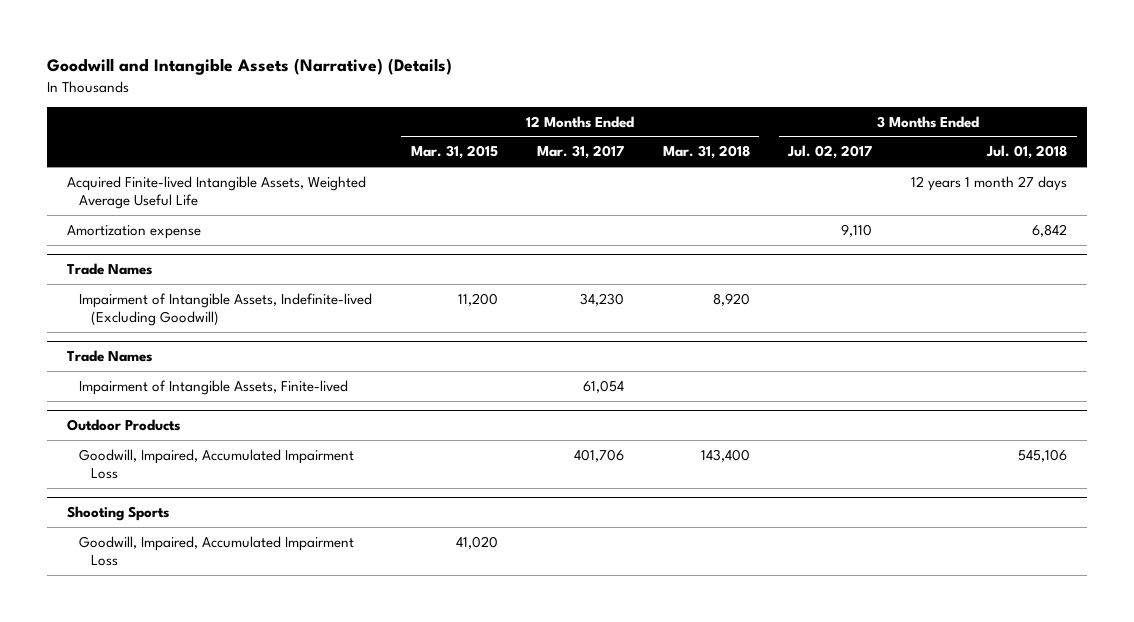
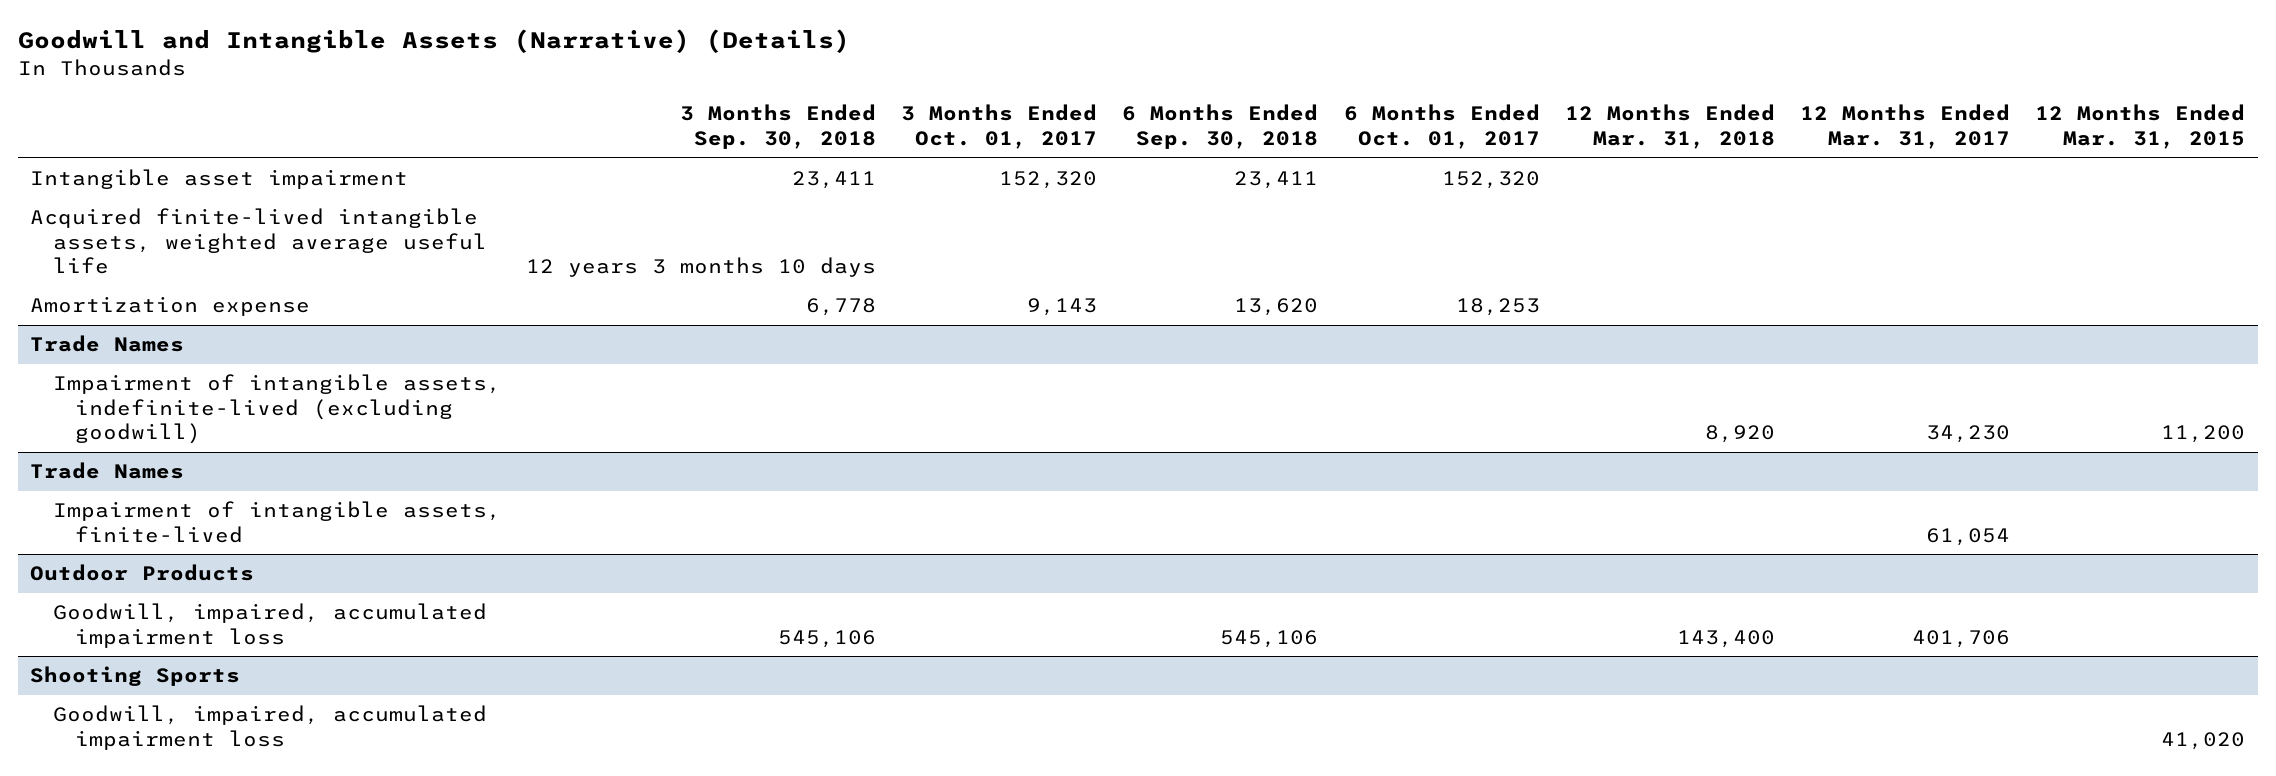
- | 12 Months Ended Mar. 31, 2015 | 12 Months Ended Mar. 31, 2017 | 12 Months Ended Mar. 31, 2018 | 3 Months Ended Jul. 02, 2017 | 3 Months Ended Jul. 01, 2018
+ | 3 Months Ended Sep. 30, 2018 | 3 Months Ended Oct. 01, 2017 | 6 Months Ended Sep. 30, 2018 | 6 Months Ended Oct. 01, 2017 | 12 Months Ended Mar. 31, 2018 | 12 Months Ended Mar. 31, 2017 | 12 Months Ended Mar. 31, 2015
- Acquired Finite-lived Intangible Assets, Weighted Average Useful Life | | | | | 12 years 1 month 27 days
+ Intangible asset impairment | 23,411 | 152,320 | 23,411 | 152,320 | | |
+ Acquired finite-lived intangible assets, weighted average useful life | 12 years 3 months 10 days | | | | | |
@ Trade Names
- Impairment of Intangible Assets, Indefinite-lived (Excluding Goodwill) | 11,200 | 34,230 | 8,920 | |
+ Impairment of intangible assets, indefinite-lived (excluding goodwill) | | | | | 8,920 | 34,230 | 11,200
- Impairment of Intangible Assets, Finite-lived | | 61,054 | | |
+ Impairment of intangible assets, finite-lived | | | | | | 61,054 |
@ Outdoor Products
- Goodwill, Impaired, Accumulated Impairment Loss | | 401,706 | 143,400 | | 545,106
+ Goodwill, impaired, accumulated impairment loss | 545,106 | | 545,106 | | 143,400 | 401,706 |
@ Shooting Sports
- Goodwill, Impaired, Accumulated Impairment Loss | 41,020 | | | |
+ Goodwill, impaired, accumulated impairment loss | | | | | | | 41,020

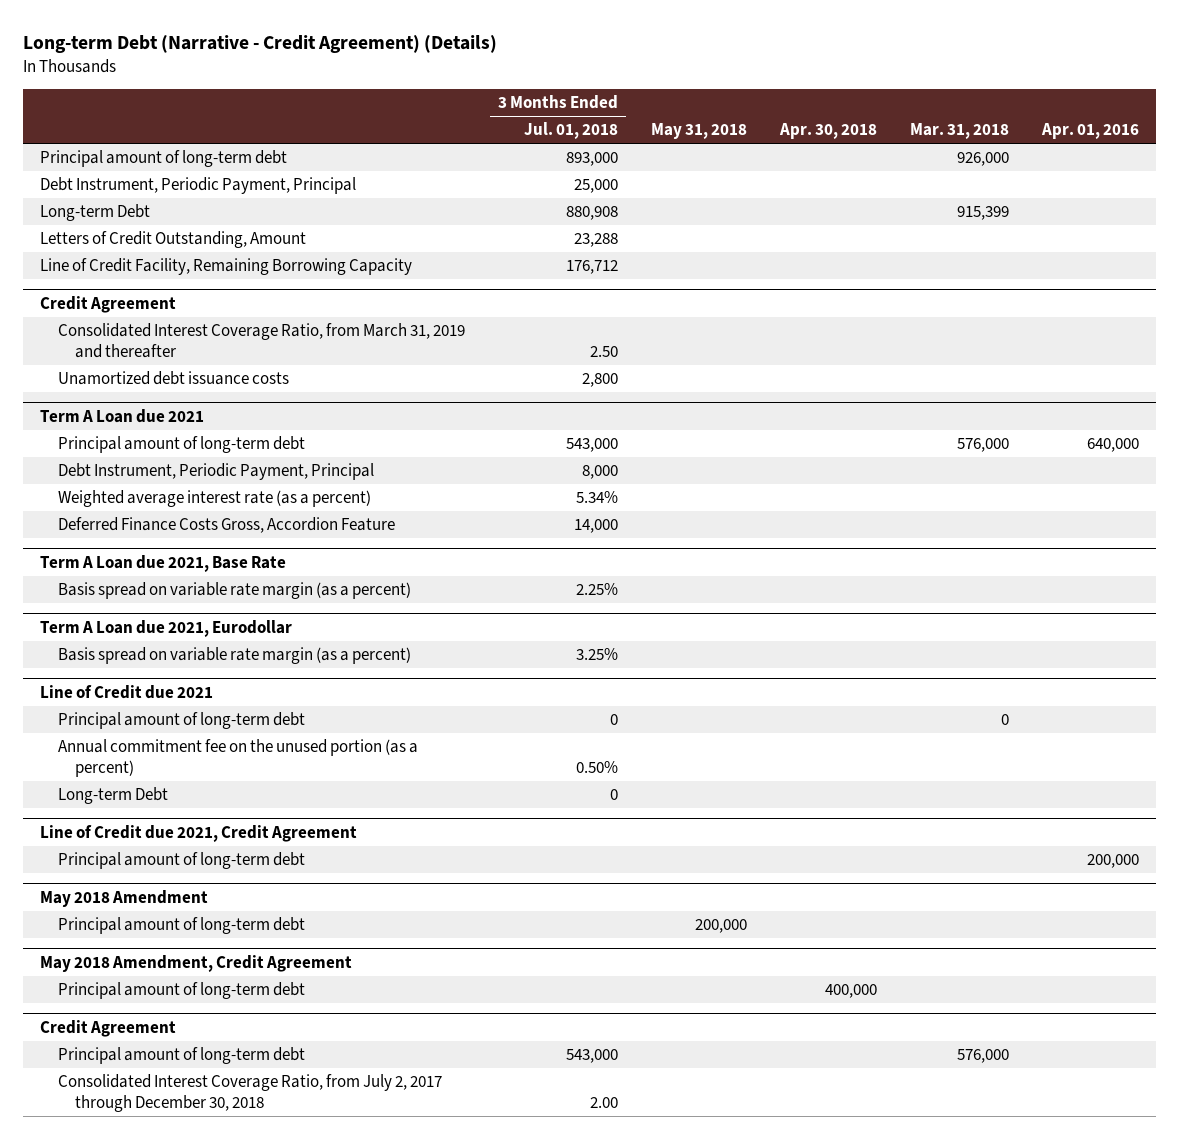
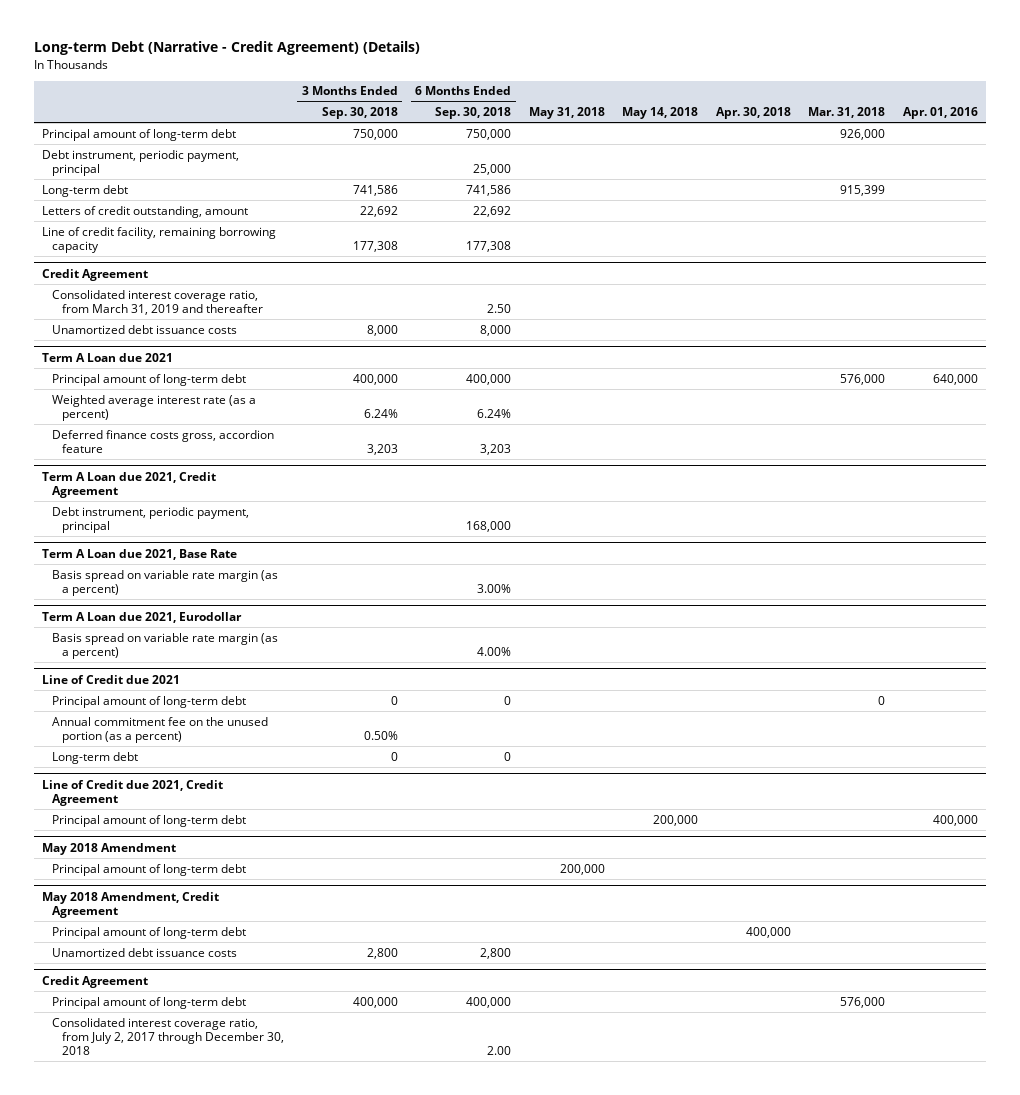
- | 3 Months Ended Jul. 01, 2018 | May 31, 2018 | Apr. 30, 2018 | Mar. 31, 2018 | Apr. 01, 2016
+ | 3 Months Ended Sep. 30, 2018 | 6 Months Ended Sep. 30, 2018 | May 31, 2018 | May 14, 2018 | Apr. 30, 2018 | Mar. 31, 2018 | Apr. 01, 2016
- Debt Instrument, Periodic Payment, Principal | 25,000 | | | |
- Long-term Debt | 880,908 | | | 915,399 |
- Letters of Credit Outstanding, Amount | 23,288 | | | |
- Line of Credit Facility, Remaining Borrowing Capacity | 176,712 | | | |
+ Debt instrument, periodic payment, principal | | 25,000 | | | | |
+ Long-term debt | 741,586 | 741,586 | | | | 915,399 |
+ Letters of credit outstanding, amount | 22,692 | 22,692 | | | | |
+ Line of credit facility, remaining borrowing capacity | 177,308 | 177,308 | | | | |
@ Credit Agreement
- Consolidated Interest Coverage Ratio, from March 31, 2019 and thereafter | 2.50 | | | |
+ Consolidated interest coverage ratio, from March 31, 2019 and thereafter | | 2.50 | | | | |
@ Term A Loan due 2021
- Debt Instrument, Periodic Payment, Principal | 8,000 | | | |
- Deferred Finance Costs Gross, Accordion Feature | 14,000 | | | |
+ Deferred finance costs gross, accordion feature | 3,203 | 3,203 | | | | |
+ Term A Loan due 2021, Credit Agreement
+ Debt instrument, periodic payment, principal | | 168,000 | | | | |
@ Line of Credit due 2021
- Long-term Debt | 0 | | | |
+ Long-term debt | 0 | 0 | | | | |
@ Line of Credit due 2021, Credit Agreement
- Principal amount of long-term debt | | | | | 200,000
+ Principal amount of long-term debt | | | | 200,000 | | | 400,000
@ May 2018 Amendment, Credit Agreement
+ Unamortized debt issuance costs | 2,800 | 2,800 | | | | |
@ Credit Agreement
- Consolidated Interest Coverage Ratio, from July 2, 2017 through December 30, 2018 | 2.00 | | | |
+ Consolidated interest coverage ratio, from July 2, 2017 through December 30, 2018 | | 2.00 | | | | |

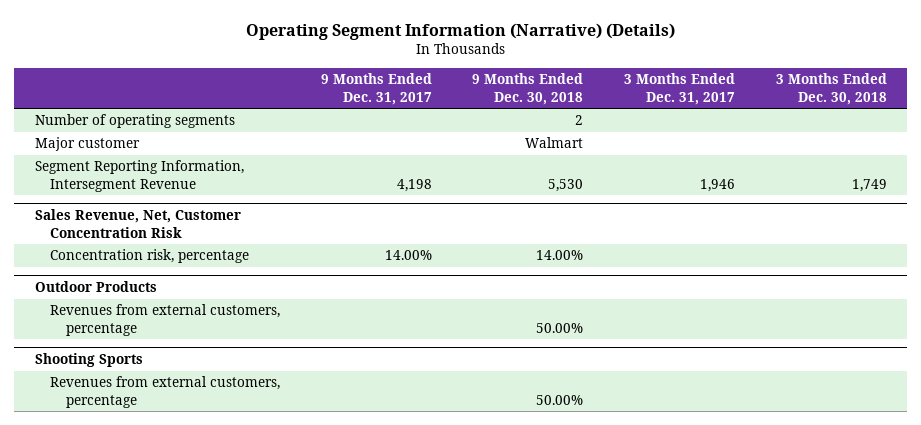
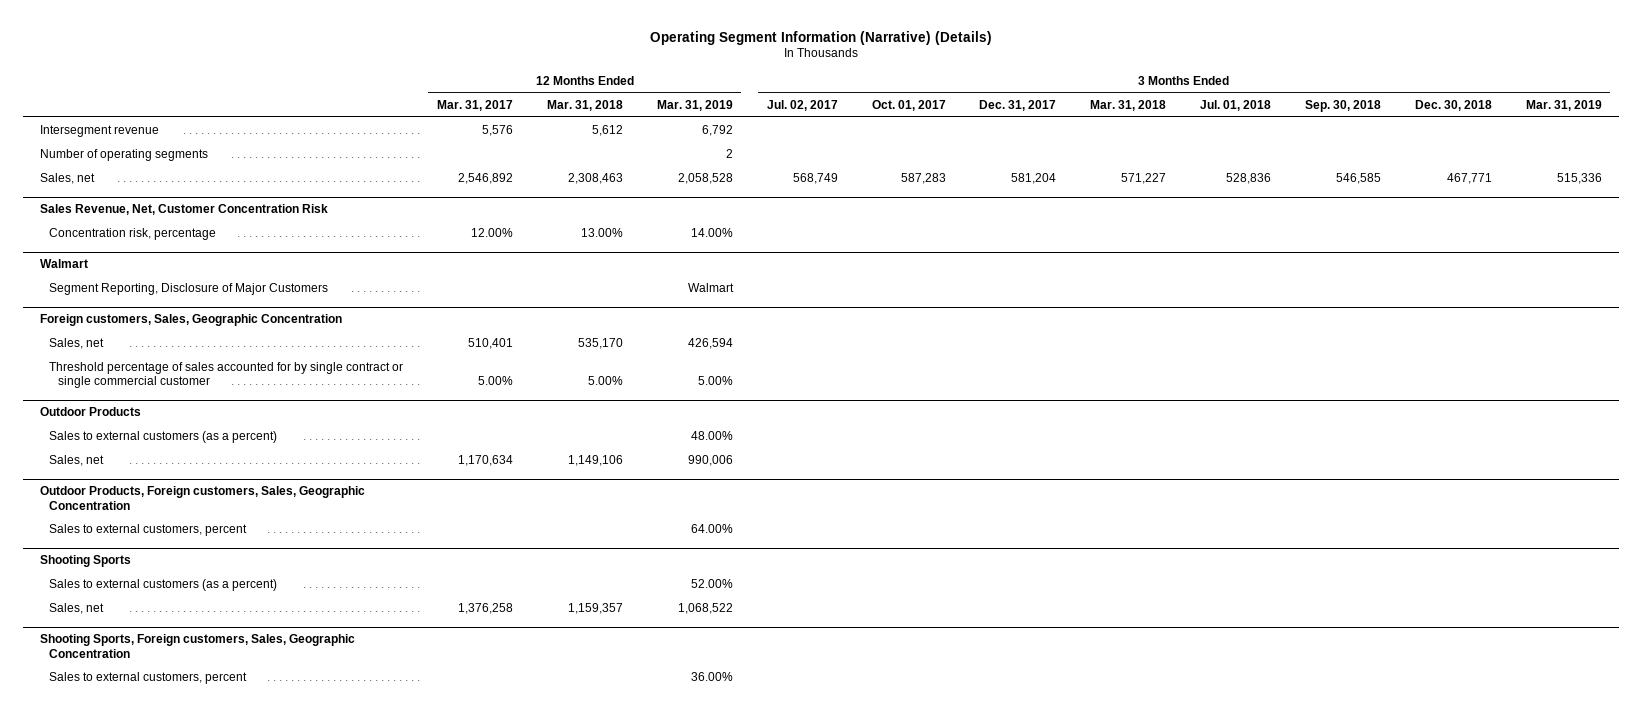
- | 9 Months Ended Dec. 31, 2017 | 9 Months Ended Dec. 30, 2018 | 3 Months Ended Dec. 31, 2017 | 3 Months Ended Dec. 30, 2018
+ | 12 Months Ended Mar. 31, 2017 | 12 Months Ended Mar. 31, 2018 | 12 Months Ended Mar. 31, 2019 | 3 Months Ended Jul. 02, 2017 | 3 Months Ended Oct. 01, 2017 | 3 Months Ended Dec. 31, 2017 | 3 Months Ended Mar. 31, 2018 | 3 Months Ended Jul. 01, 2018 | 3 Months Ended Sep. 30, 2018 | 3 Months Ended Dec. 30, 2018 | 3 Months Ended Mar. 31, 2019
+ Intersegment revenue | 5,576 | 5,612 | 6,792 | | | | | | | |
- Major customer | | Walmart | |
- Segment Reporting Information, Intersegment Revenue | 4,198 | 5,530 | 1,946 | 1,749
+ Sales, net | 2,546,892 | 2,308,463 | 2,058,528 | 568,749 | 587,283 | 581,204 | 571,227 | 528,836 | 546,585 | 467,771 | 515,336
+ Walmart
+ Segment Reporting, Disclosure of Major Customers | | | Walmart | | | | | | | |
+ Foreign customers, Sales, Geographic Concentration
+ Sales, net | 510,401 | 535,170 | 426,594 | | | | | | | |
+ Threshold percentage of sales accounted for by single contract or single commercial customer | 5.00% | 5.00% | 5.00% | | | | | | | |
@ Outdoor Products
- Revenues from external customers, percentage | | 50.00% | |
+ Sales to external customers (as a percent) | | | 48.00% | | | | | | | |
+ Sales, net | 1,170,634 | 1,149,106 | 990,006 | | | | | | | |
+ Outdoor Products, Foreign customers, Sales, Geographic Concentration
+ Sales to external customers, percent | | | 64.00% | | | | | | | |
@ Shooting Sports
- Revenues from external customers, percentage | | 50.00% | |
+ Sales to external customers (as a percent) | | | 52.00% | | | | | | | |
+ Sales, net | 1,376,258 | 1,159,357 | 1,068,522 | | | | | | | |
+ Shooting Sports, Foreign customers, Sales, Geographic Concentration
+ Sales to external customers, percent | | | 36.00% | | | | | | | |

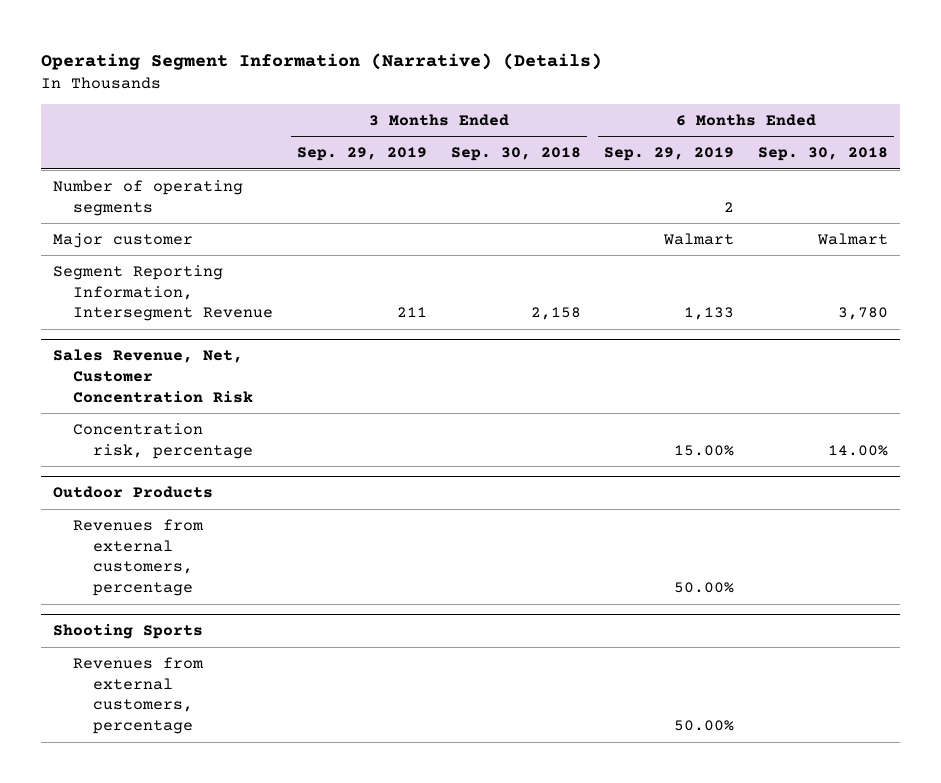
- | 12 Months Ended Mar. 31, 2017 | 12 Months Ended Mar. 31, 2018 | 12 Months Ended Mar. 31, 2019 | 3 Months Ended Jul. 02, 2017 | 3 Months Ended Oct. 01, 2017 | 3 Months Ended Dec. 31, 2017 | 3 Months Ended Mar. 31, 2018 | 3 Months Ended Jul. 01, 2018 | 3 Months Ended Sep. 30, 2018 | 3 Months Ended Dec. 30, 2018 | 3 Months Ended Mar. 31, 2019
+ | 3 Months Ended Sep. 29, 2019 | 3 Months Ended Sep. 30, 2018 | 6 Months Ended Sep. 29, 2019 | 6 Months Ended Sep. 30, 2018
- Intersegment revenue | 5,576 | 5,612 | 6,792 | | | | | | | |
- Sales, net | 2,546,892 | 2,308,463 | 2,058,528 | 568,749 | 587,283 | 581,204 | 571,227 | 528,836 | 546,585 | 467,771 | 515,336
+ Major customer | | | Walmart | Walmart
+ Segment Reporting Information, Intersegment Revenue | 211 | 2,158 | 1,133 | 3,780
- Walmart
- Segment Reporting, Disclosure of Major Customers | | | Walmart | | | | | | | |
- Foreign customers, Sales, Geographic Concentration
- Sales, net | 510,401 | 535,170 | 426,594 | | | | | | | |
- Threshold percentage of sales accounted for by single contract or single commercial customer | 5.00% | 5.00% | 5.00% | | | | | | | |
@ Outdoor Products
- Sales to external customers (as a percent) | | | 48.00% | | | | | | | |
- Sales, net | 1,170,634 | 1,149,106 | 990,006 | | | | | | | |
- Outdoor Products, Foreign customers, Sales, Geographic Concentration
- Sales to external customers, percent | | | 64.00% | | | | | | | |
@ Outdoor Products
+ Revenues from external customers, percentage | | | 50.00% |
@ Shooting Sports
- Sales to external customers (as a percent) | | | 52.00% | | | | | | | |
- Sales, net | 1,376,258 | 1,159,357 | 1,068,522 | | | | | | | |
- Shooting Sports, Foreign customers, Sales, Geographic Concentration
- Sales to external customers, percent | | | 36.00% | | | | | | | |
@ Shooting Sports
+ Revenues from external customers, percentage | | | 50.00% |

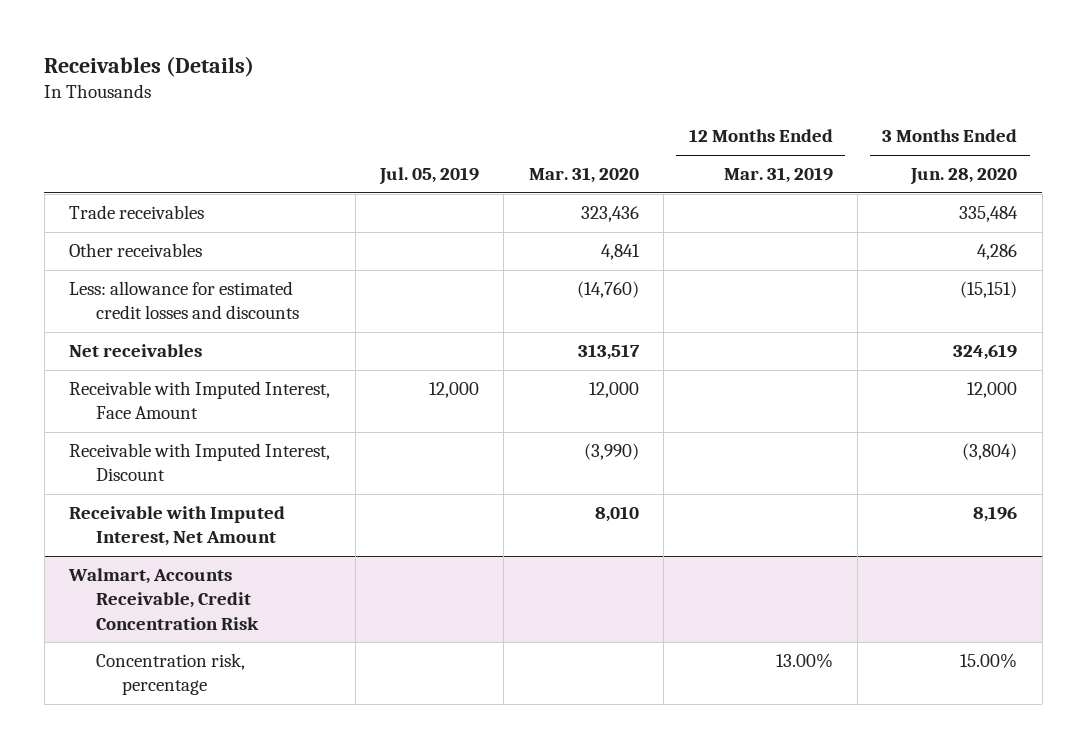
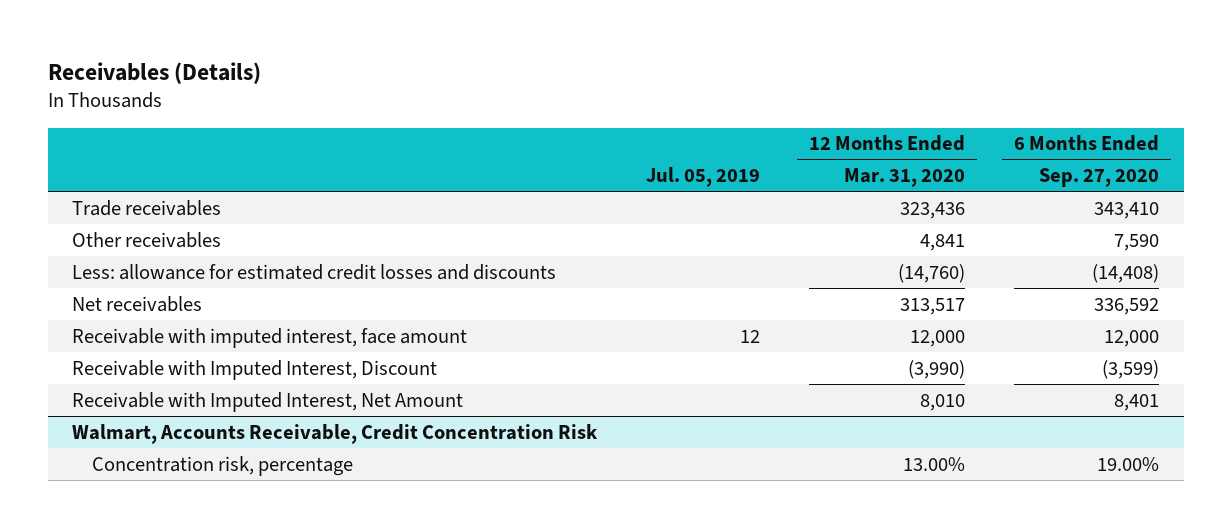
- | Jul. 05, 2019 | Mar. 31, 2020 | 12 Months Ended Mar. 31, 2019 | 3 Months Ended Jun. 28, 2020
+ | Jul. 05, 2019 | 12 Months Ended Mar. 31, 2020 | 6 Months Ended Sep. 27, 2020
- Receivable with Imputed Interest, Face Amount | 12,000 | 12,000 | | 12,000
+ Receivable with imputed interest, face amount | 12 | 12,000 | 12,000

